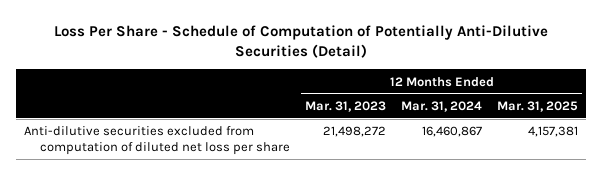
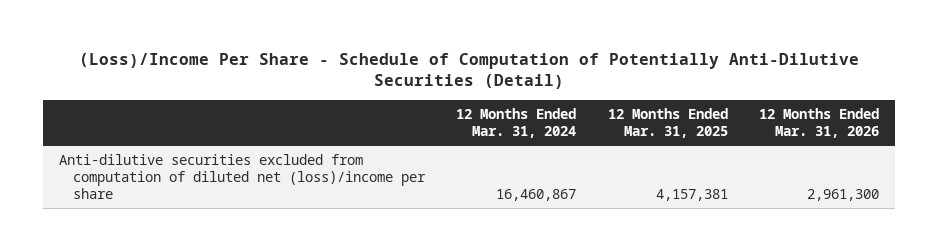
- Loss Per Share - Schedule of Computation of Potentially Anti-Dilutive Securities (Detail)
+ (Loss)/Income Per Share - Schedule of Computation of Potentially Anti-Dilutive Securities (Detail)
- | 12 Months Ended Mar. 31, 2023 | 12 Months Ended Mar. 31, 2024 | 12 Months Ended Mar. 31, 2025
+ | 12 Months Ended Mar. 31, 2024 | 12 Months Ended Mar. 31, 2025 | 12 Months Ended Mar. 31, 2026
- Anti-dilutive securities excluded from computation of diluted net loss per share | 21,498,272 | 16,460,867 | 4,157,381
+ Anti-dilutive securities excluded from computation of diluted net (loss)/income per share | 16,460,867 | 4,157,381 | 2,961,300

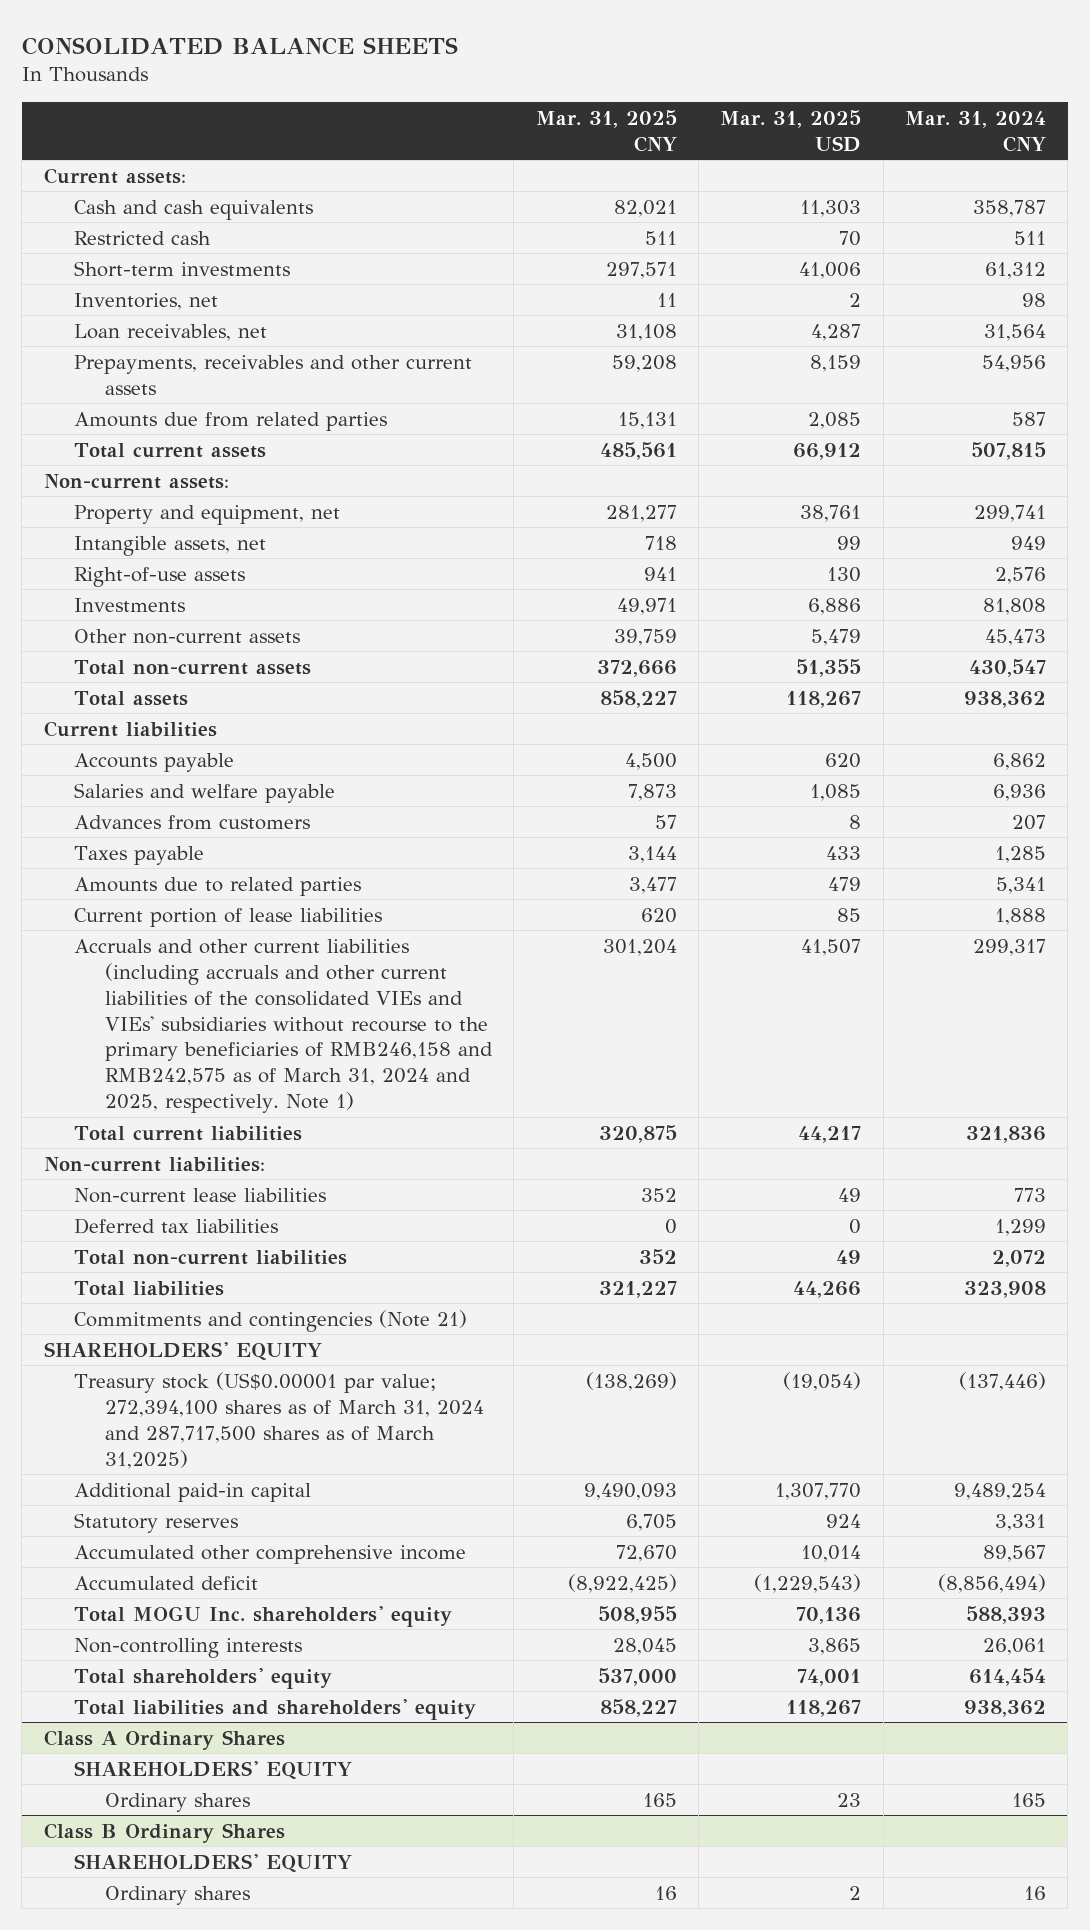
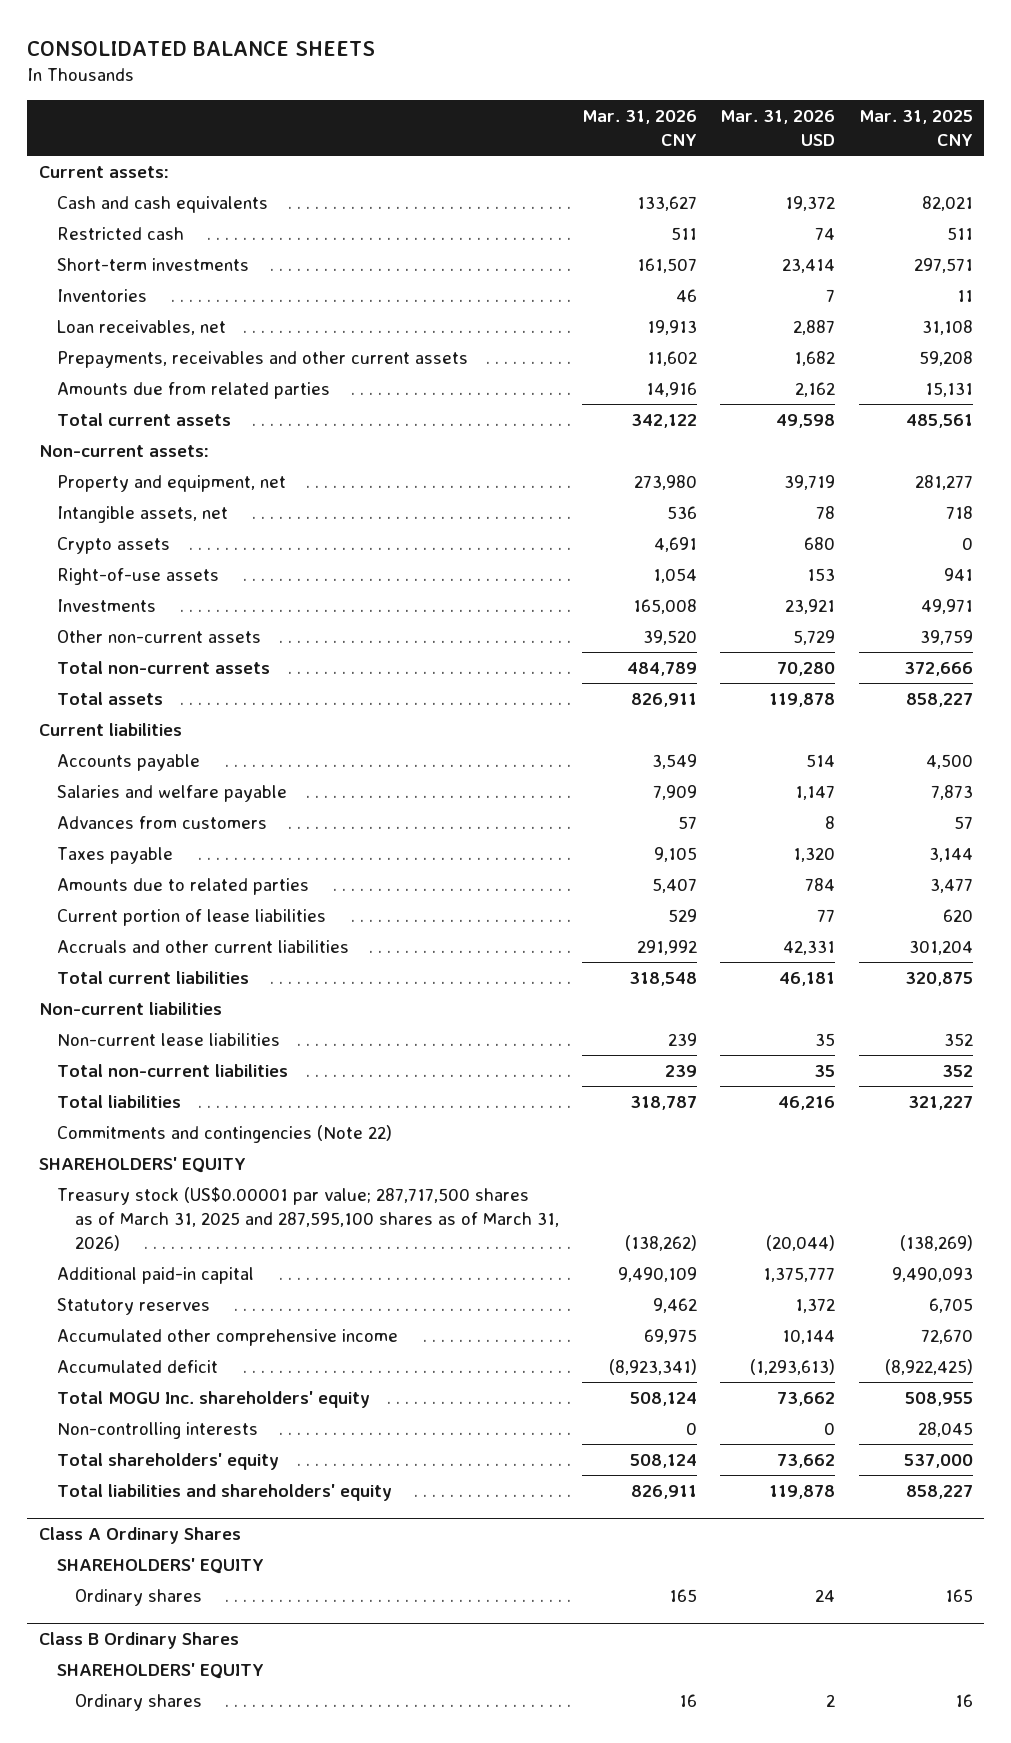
- | Mar. 31, 2025 CNY | Mar. 31, 2025 USD | Mar. 31, 2024 CNY
+ | Mar. 31, 2026 CNY | Mar. 31, 2026 USD | Mar. 31, 2025 CNY
- Inventories, net | 11 | 2 | 98
+ Inventories | 46 | 7 | 11
+ Crypto assets | 4,691 | 680 | 0
- Accruals and other current liabilities (including accruals and other current liabilities of the consolidated VIEs and VIEs' subsidiaries without recourse to the primary beneficiaries of RMB246,158 and RMB242,575 as of March 31, 2024 and 2025, respectively. Note 1) | 301,204 | 41,507 | 299,317
+ Accruals and other current liabilities | 291,992 | 42,331 | 301,204
- Non-current liabilities:
+ Non-current liabilities
- Deferred tax liabilities | 0 | 0 | 1,299
- Commitments and contingencies (Note 21)
+ Commitments and contingencies (Note 22)
- Treasury stock (US$0.00001 par value; 272,394,100 shares as of March 31, 2024 and 287,717,500 shares as of March 31,2025) | (138,269) | (19,054) | (137,446)
+ Treasury stock (US$0.00001 par value; 287,717,500 shares as of March 31, 2025 and 287,595,100 shares as of March 31, 2026) | (138,262) | (20,044) | (138,269)

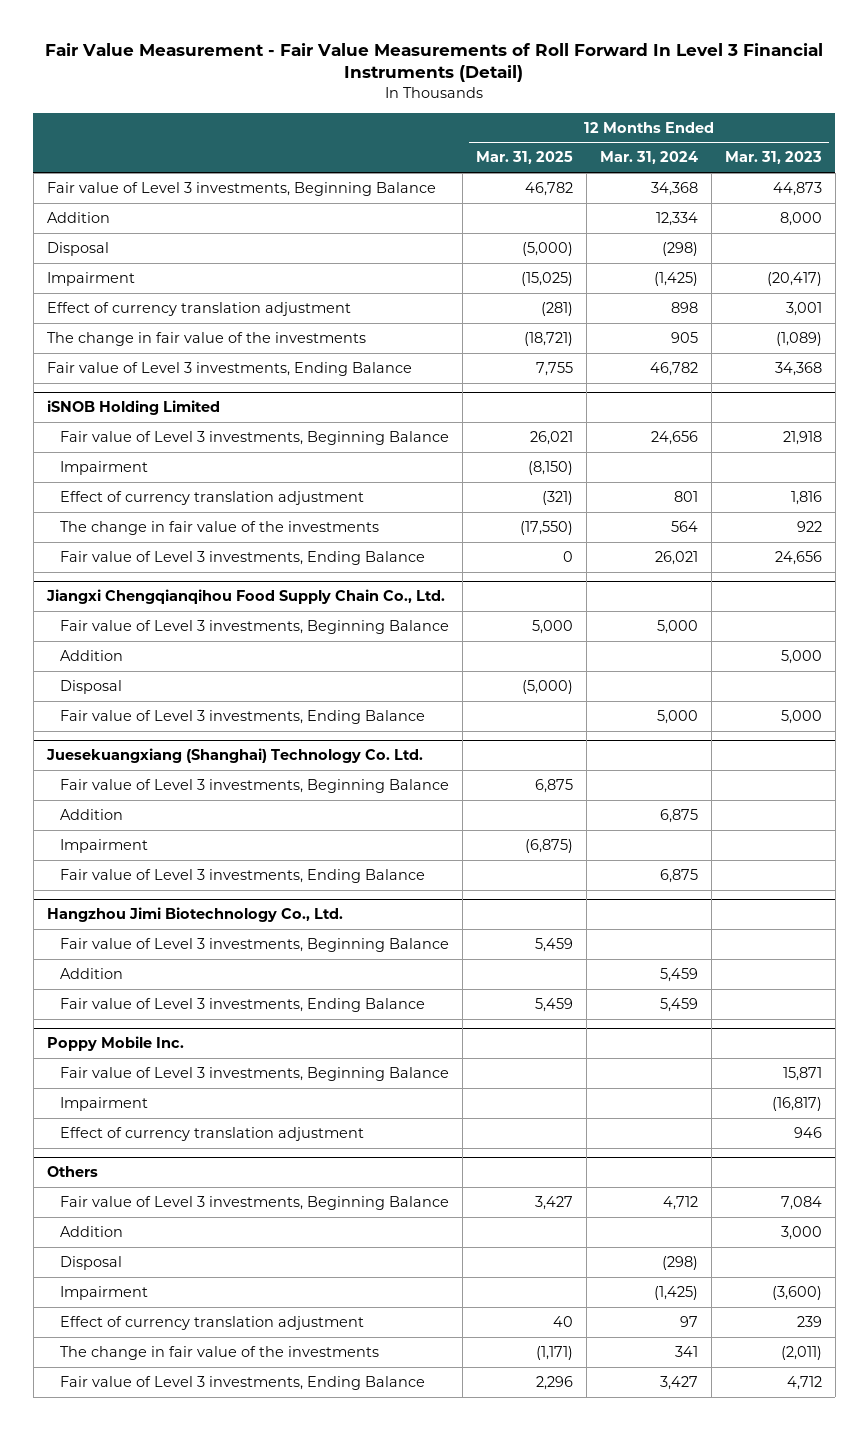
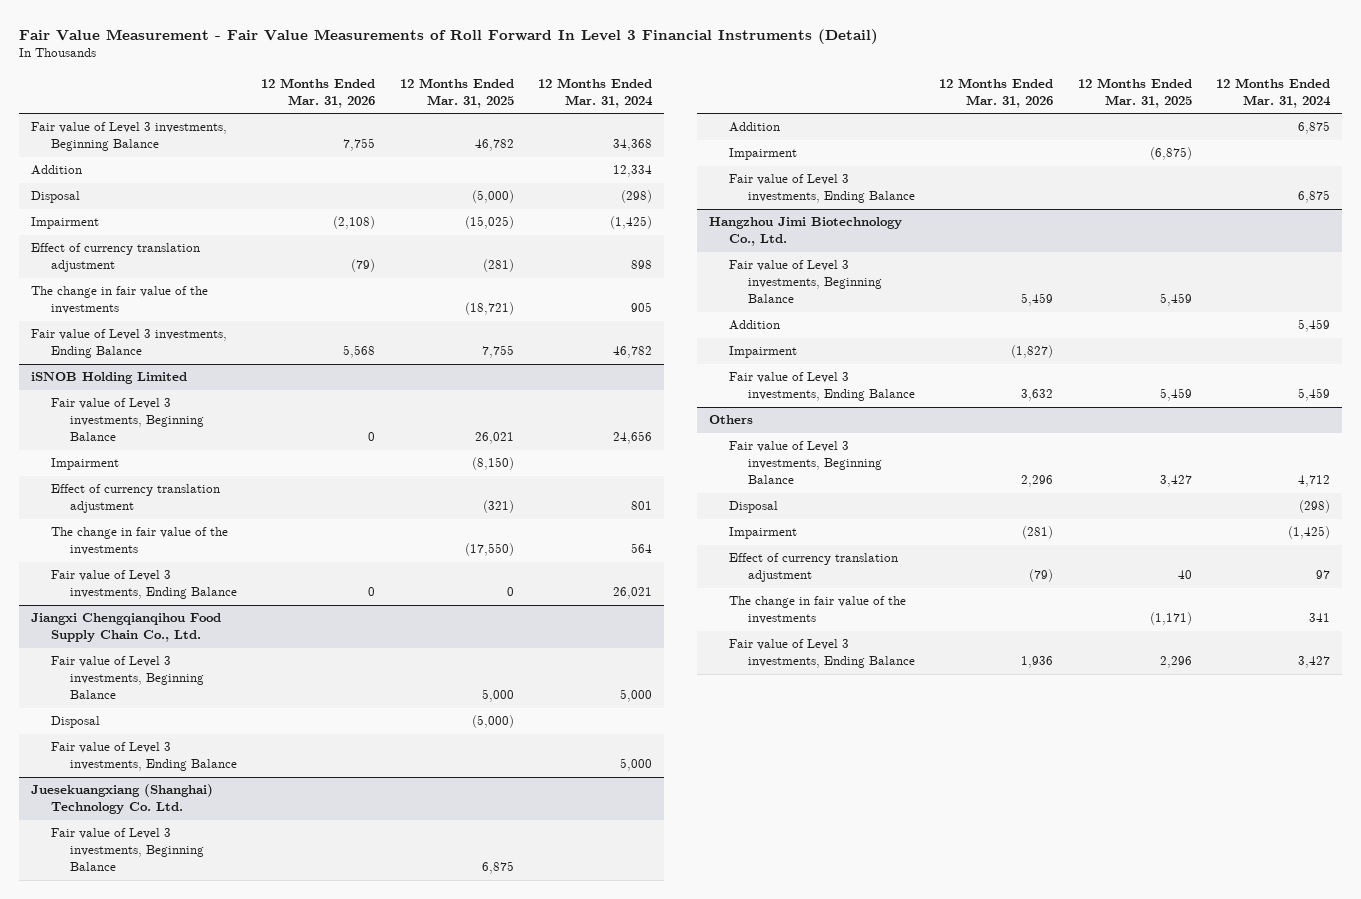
- | 12 Months Ended Mar. 31, 2025 | 12 Months Ended Mar. 31, 2024 | 12 Months Ended Mar. 31, 2023
+ | 12 Months Ended Mar. 31, 2026 | 12 Months Ended Mar. 31, 2025 | 12 Months Ended Mar. 31, 2024
@ Jiangxi Chengqianqihou Food Supply Chain Co., Ltd.
- Addition | | | 5,000
- Poppy Mobile Inc.
- Fair value of Level 3 investments, Beginning Balance | | | 15,871
- Effect of currency translation adjustment | | | 946
@ Hangzhou Jimi Biotechnology Co., Ltd.
moved down: Fair value of Level 3 investments, Ending Balance | 3,632 | 5,459 | 5,459
@ Others
- Addition | | | 3,000

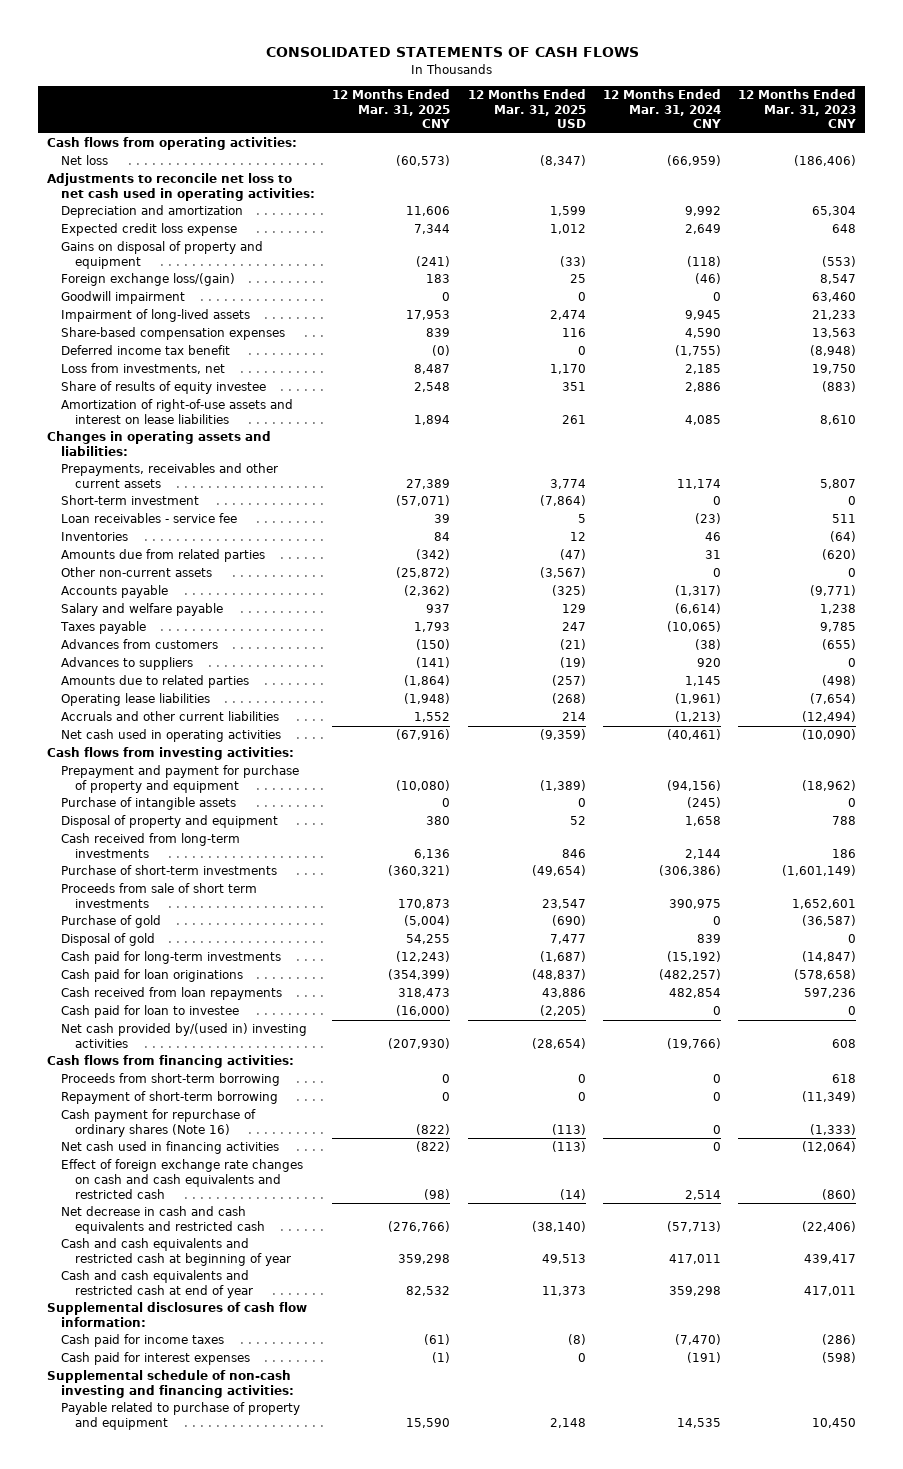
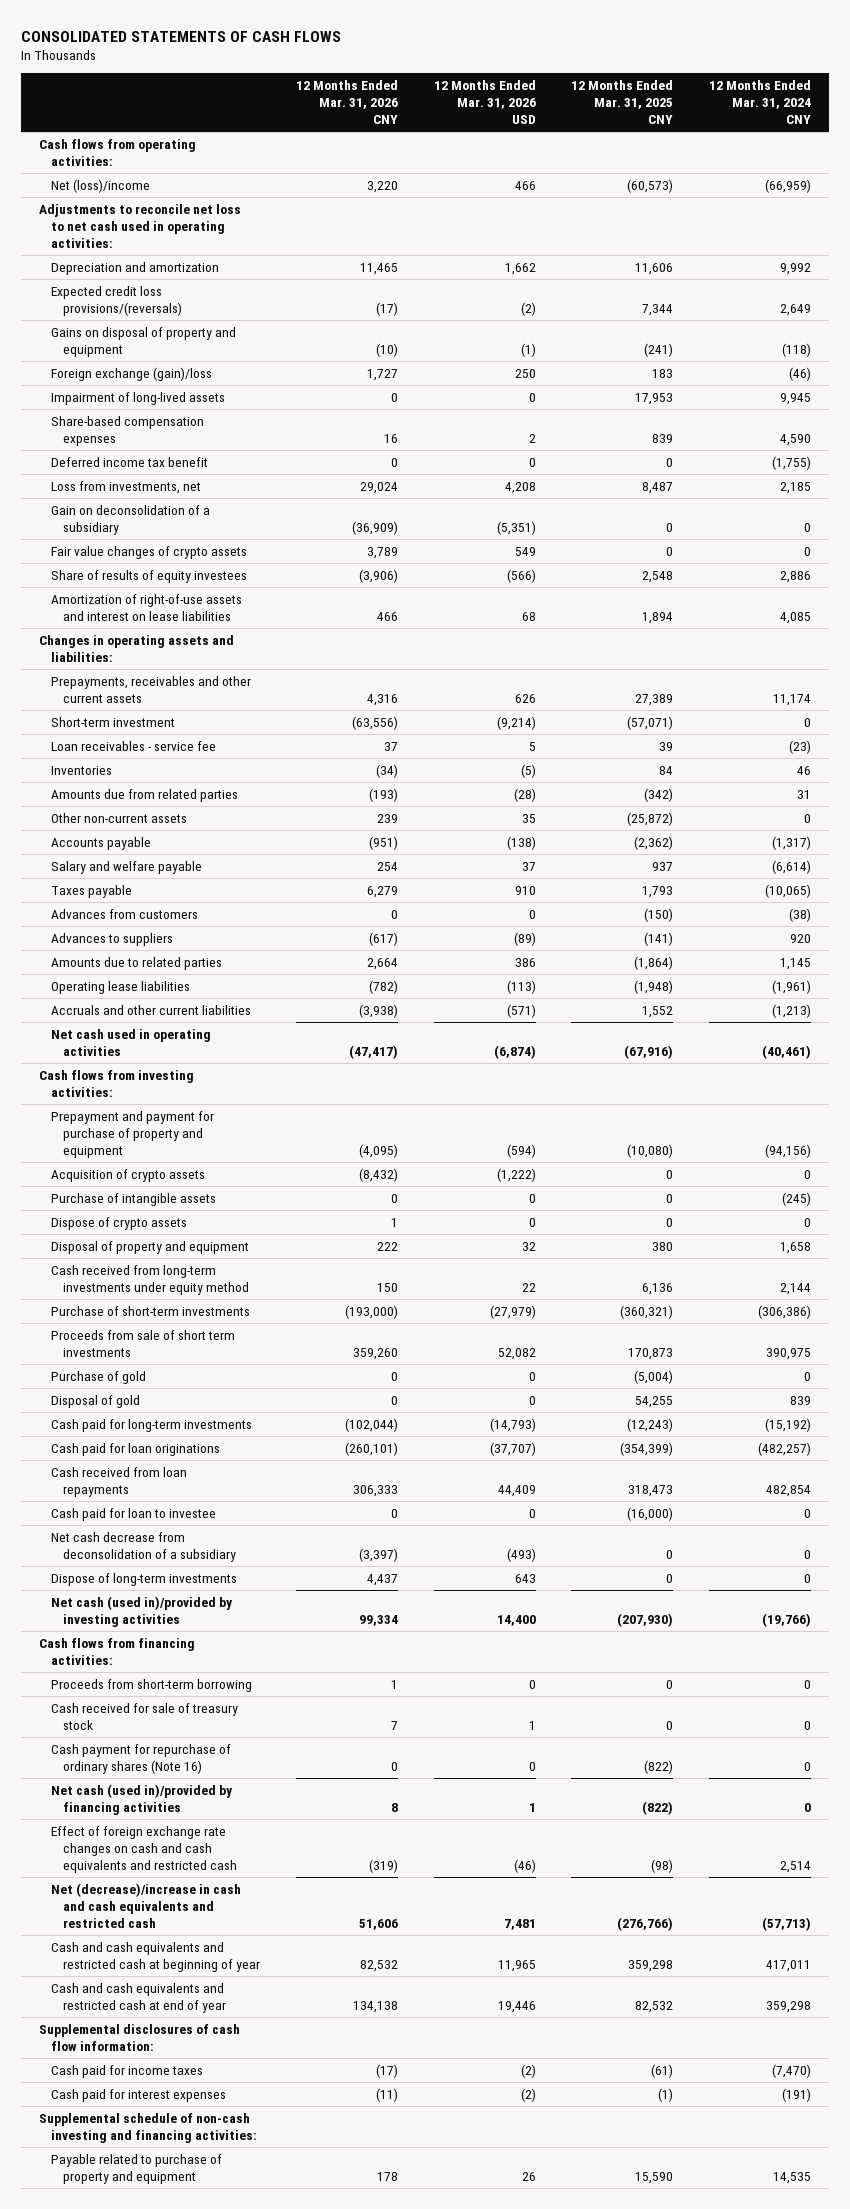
- | 12 Months Ended Mar. 31, 2025 CNY | 12 Months Ended Mar. 31, 2025 USD | 12 Months Ended Mar. 31, 2024 CNY | 12 Months Ended Mar. 31, 2023 CNY
+ | 12 Months Ended Mar. 31, 2026 CNY | 12 Months Ended Mar. 31, 2026 USD | 12 Months Ended Mar. 31, 2025 CNY | 12 Months Ended Mar. 31, 2024 CNY
- Net loss | (60,573) | (8,347) | (66,959) | (186,406)
+ Net (loss)/income | 3,220 | 466 | (60,573) | (66,959)
- Expected credit loss expense | 7,344 | 1,012 | 2,649 | 648
+ Expected credit loss provisions/(reversals) | (17) | (2) | 7,344 | 2,649
- Foreign exchange loss/(gain) | 183 | 25 | (46) | 8,547
- Goodwill impairment | 0 | 0 | 0 | 63,460
+ Foreign exchange (gain)/loss | 1,727 | 250 | 183 | (46)
- Deferred income tax benefit | (0) | 0 | (1,755) | (8,948)
+ Deferred income tax benefit | 0 | 0 | 0 | (1,755)
- Share of results of equity investee | 2,548 | 351 | 2,886 | (883)
+ Gain on deconsolidation of a subsidiary | (36,909) | (5,351) | 0 | 0
+ Fair value changes of crypto assets | 3,789 | 549 | 0 | 0
+ Share of results of equity investees | (3,906) | (566) | 2,548 | 2,886
+ Acquisition of crypto assets | (8,432) | (1,222) | 0 | 0
+ Dispose of crypto assets | 1 | 0 | 0 | 0
- Cash received from long-term investments | 6,136 | 846 | 2,144 | 186
+ Cash received from long-term investments under equity method | 150 | 22 | 6,136 | 2,144
- Net cash provided by/(used in) investing activities | (207,930) | (28,654) | (19,766) | 608
+ Net cash decrease from deconsolidation of a subsidiary | (3,397) | (493) | 0 | 0
+ Dispose of long-term investments | 4,437 | 643 | 0 | 0
+ Net cash (used in)/provided by investing activities | 99,334 | 14,400 | (207,930) | (19,766)
- Repayment of short-term borrowing | 0 | 0 | 0 | (11,349)
+ Cash received for sale of treasury stock | 7 | 1 | 0 | 0
- Net cash used in financing activities | (822) | (113) | 0 | (12,064)
+ Net cash (used in)/provided by financing activities | 8 | 1 | (822) | 0
- Net decrease in cash and cash equivalents and restricted cash | (276,766) | (38,140) | (57,713) | (22,406)
+ Net (decrease)/increase in cash and cash equivalents and restricted cash | 51,606 | 7,481 | (276,766) | (57,713)

